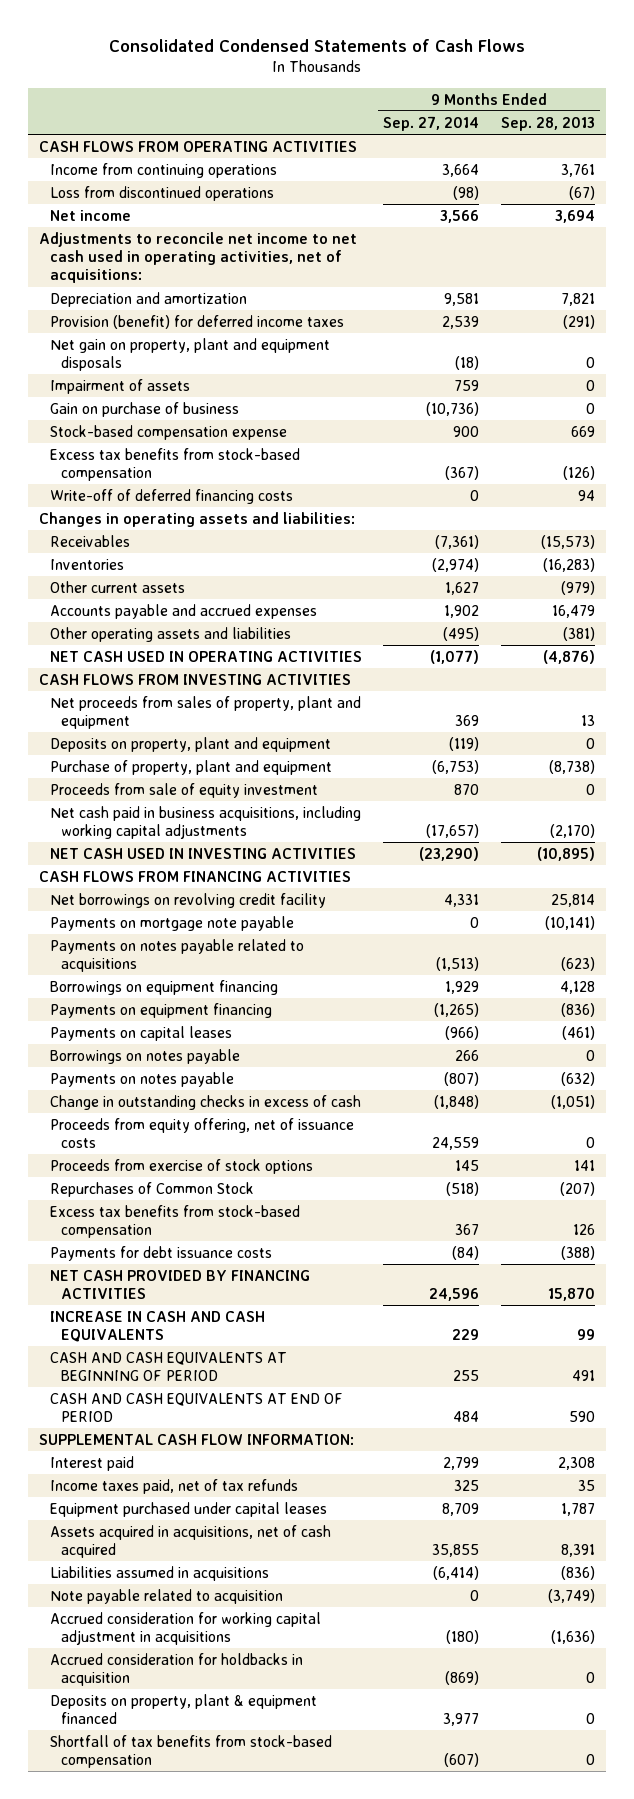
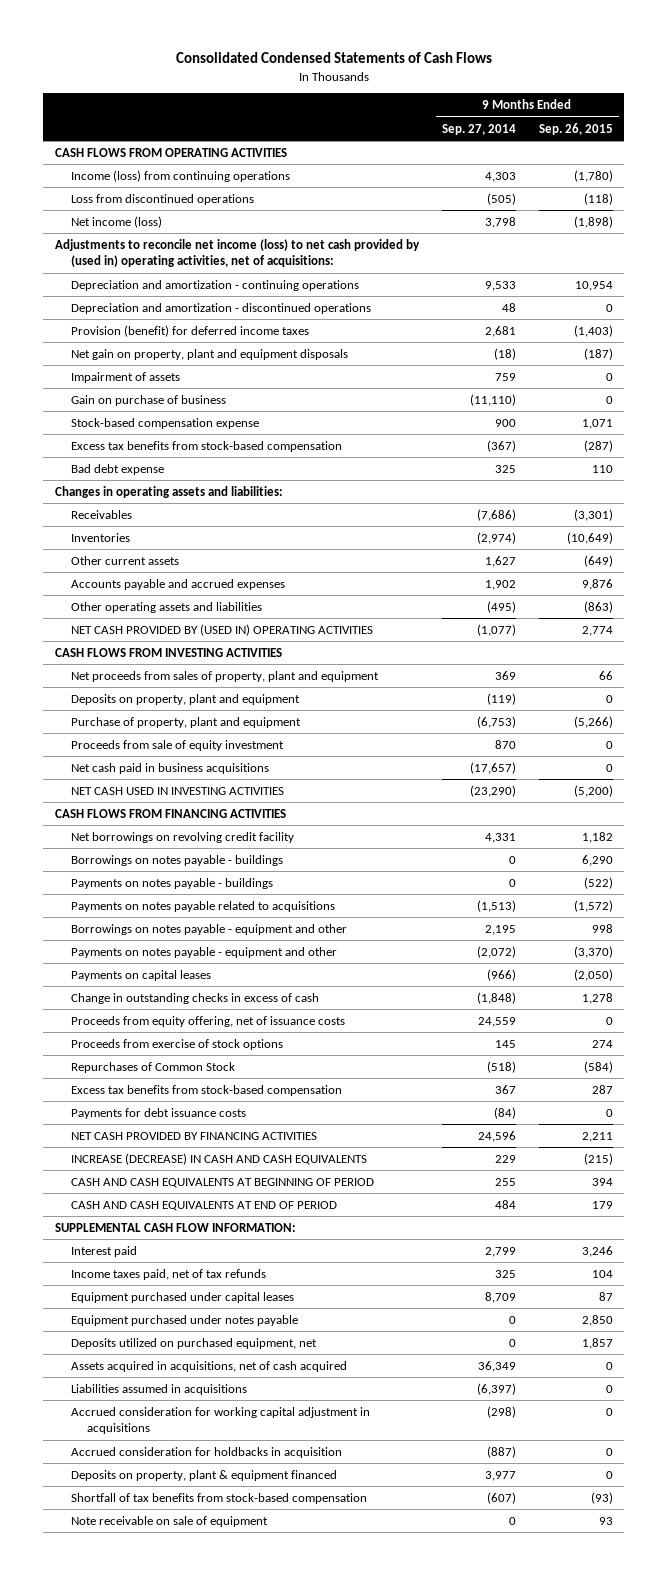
- | 9 Months Ended Sep. 27, 2014 | 9 Months Ended Sep. 28, 2013
+ | 9 Months Ended Sep. 27, 2014 | 9 Months Ended Sep. 26, 2015
- Income from continuing operations | 3,664 | 3,761
- Loss from discontinued operations | (98) | (67)
- Net income | 3,566 | 3,694
- Adjustments to reconcile net income to net cash used in operating activities, net of acquisitions:
- Depreciation and amortization | 9,581 | 7,821
- Provision (benefit) for deferred income taxes | 2,539 | (291)
+ Income (loss) from continuing operations | 4,303 | (1,780)
+ Loss from discontinued operations | (505) | (118)
+ Net income (loss) | 3,798 | (1,898)
+ Adjustments to reconcile net income (loss) to net cash provided by (used in) operating activities, net of acquisitions:
+ Depreciation and amortization - continuing operations | 9,533 | 10,954
+ Depreciation and amortization - discontinued operations | 48 | 0
+ Provision (benefit) for deferred income taxes | 2,681 | (1,403)
- Gain on purchase of business | (10,736) | 0
+ Gain on purchase of business | (11,110) | 0
- Write-off of deferred financing costs | 0 | 94
+ Bad debt expense | 325 | 110
- Receivables | (7,361) | (15,573)
+ Receivables | (7,686) | (3,301)
- NET CASH USED IN OPERATING ACTIVITIES | (1,077) | (4,876)
+ NET CASH PROVIDED BY (USED IN) OPERATING ACTIVITIES | (1,077) | 2,774
- Net cash paid in business acquisitions, including working capital adjustments | (17,657) | (2,170)
+ Net cash paid in business acquisitions | (17,657) | 0
- Payments on mortgage note payable | 0 | (10,141)
+ Borrowings on notes payable - buildings | 0 | 6,290
+ Payments on notes payable - buildings | 0 | (522)
- Borrowings on equipment financing | 1,929 | 4,128
- Payments on equipment financing | (1,265) | (836)
+ Borrowings on notes payable - equipment and other | 2,195 | 998
+ Payments on notes payable - equipment and other | (2,072) | (3,370)
- Borrowings on notes payable | 266 | 0
- Payments on notes payable | (807) | (632)
- INCREASE IN CASH AND CASH EQUIVALENTS | 229 | 99
+ INCREASE (DECREASE) IN CASH AND CASH EQUIVALENTS | 229 | (215)
- Assets acquired in acquisitions, net of cash acquired | 35,855 | 8,391
- Liabilities assumed in acquisitions | (6,414) | (836)
- Note payable related to acquisition | 0 | (3,749)
- Accrued consideration for working capital adjustment in acquisitions | (180) | (1,636)
- Accrued consideration for holdbacks in acquisition | (869) | 0
+ Equipment purchased under notes payable | 0 | 2,850
+ Deposits utilized on purchased equipment, net | 0 | 1,857
+ Assets acquired in acquisitions, net of cash acquired | 36,349 | 0
+ Liabilities assumed in acquisitions | (6,397) | 0
+ Accrued consideration for working capital adjustment in acquisitions | (298) | 0
+ Accrued consideration for holdbacks in acquisition | (887) | 0
+ Note receivable on sale of equipment | 0 | 93

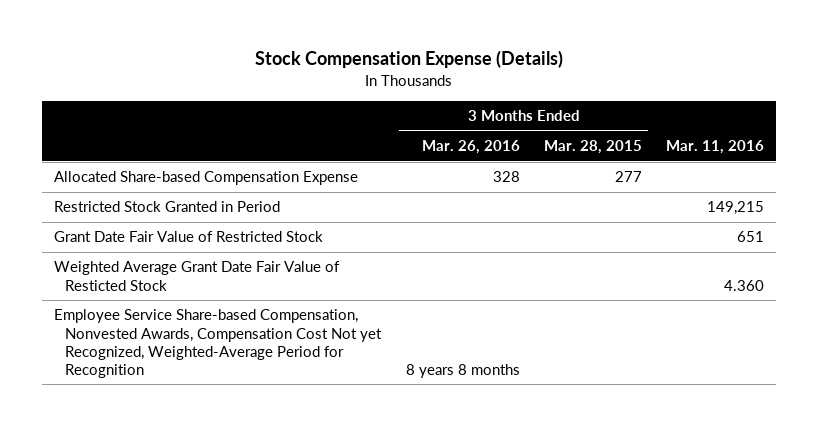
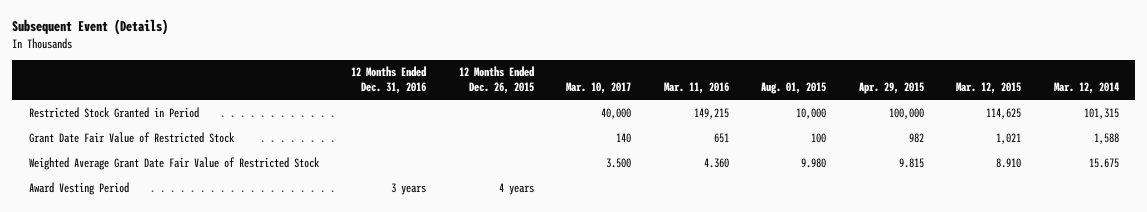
- Stock Compensation Expense (Details)
+ Subsequent Event (Details)
- | 3 Months Ended Mar. 26, 2016 | 3 Months Ended Mar. 28, 2015 | Mar. 11, 2016
+ | 12 Months Ended Dec. 31, 2016 | 12 Months Ended Dec. 26, 2015 | Mar. 10, 2017 | Mar. 11, 2016 | Aug. 01, 2015 | Apr. 29, 2015 | Mar. 12, 2015 | Mar. 12, 2014
- Allocated Share-based Compensation Expense | 328 | 277 |
- Weighted Average Grant Date Fair Value of Resticted Stock | | | 4.360
- Employee Service Share-based Compensation, Nonvested Awards, Compensation Cost Not yet Recognized, Weighted-Average Period for Recognition | 8 years 8 months | |
+ Weighted Average Grant Date Fair Value of Restricted Stock | | | 3.500 | 4.360 | 9.980 | 9.815 | 8.910 | 15.675
+ Award Vesting Period | 3 years | 4 years | | | | | |

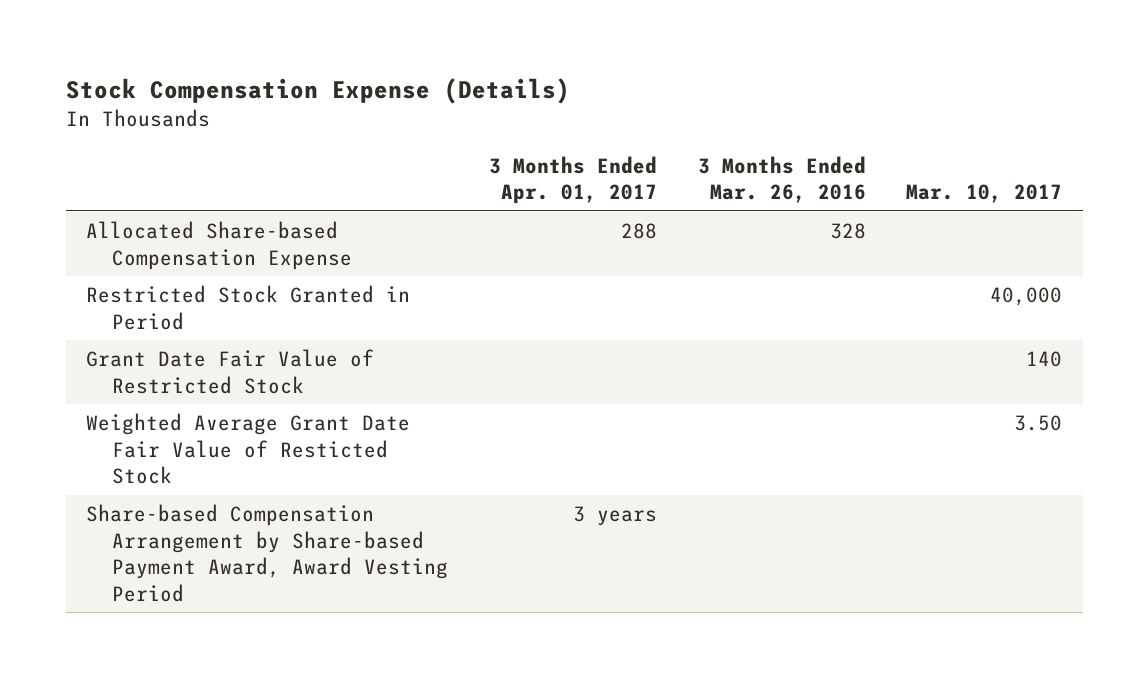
- Subsequent Event (Details)
+ Stock Compensation Expense (Details)
- | 12 Months Ended Dec. 31, 2016 | 12 Months Ended Dec. 26, 2015 | Mar. 10, 2017 | Mar. 11, 2016 | Aug. 01, 2015 | Apr. 29, 2015 | Mar. 12, 2015 | Mar. 12, 2014
+ | 3 Months Ended Apr. 01, 2017 | 3 Months Ended Mar. 26, 2016 | Mar. 10, 2017
+ Allocated Share-based Compensation Expense | 288 | 328 |
- Weighted Average Grant Date Fair Value of Restricted Stock | | | 3.500 | 4.360 | 9.980 | 9.815 | 8.910 | 15.675
- Award Vesting Period | 3 years | 4 years | | | | | |
+ Weighted Average Grant Date Fair Value of Resticted Stock | | | 3.50
+ Share-based Compensation Arrangement by Share-based Payment Award, Award Vesting Period | 3 years | |

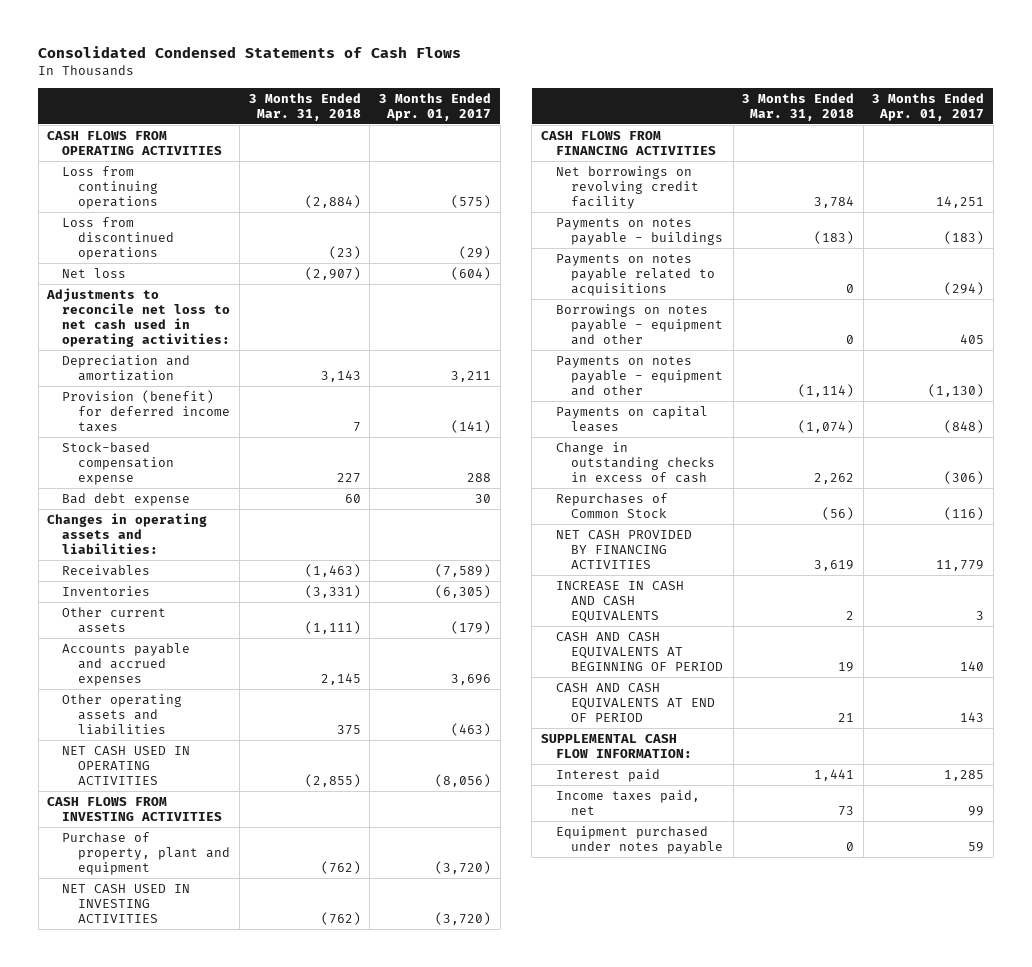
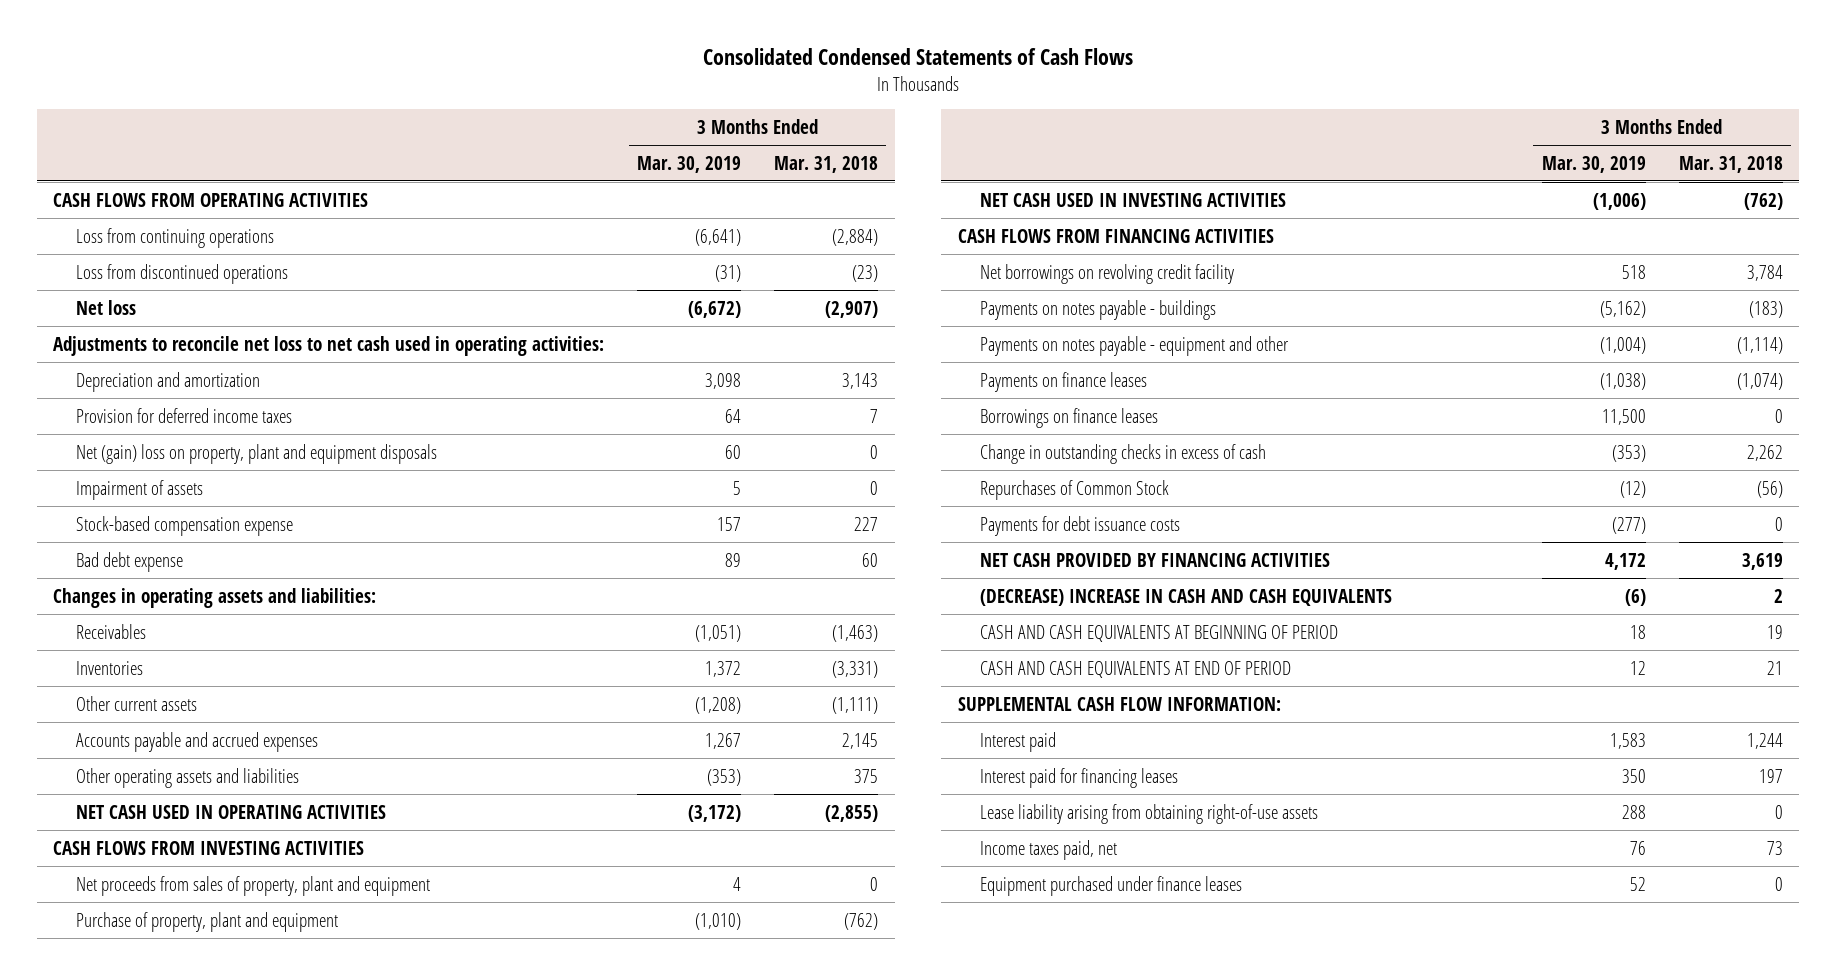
- | 3 Months Ended Mar. 31, 2018 | 3 Months Ended Apr. 01, 2017
+ | 3 Months Ended Mar. 30, 2019 | 3 Months Ended Mar. 31, 2018
- Provision (benefit) for deferred income taxes | 7 | (141)
+ Provision for deferred income taxes | 64 | 7
+ Net (gain) loss on property, plant and equipment disposals | 60 | 0
+ Impairment of assets | 5 | 0
+ Net proceeds from sales of property, plant and equipment | 4 | 0
- Payments on notes payable related to acquisitions | 0 | (294)
- Borrowings on notes payable - equipment and other | 0 | 405
- Payments on capital leases | (1,074) | (848)
+ Payments on finance leases | (1,038) | (1,074)
+ Borrowings on finance leases | 11,500 | 0
+ Payments for debt issuance costs | (277) | 0
- INCREASE IN CASH AND CASH EQUIVALENTS | 2 | 3
+ (DECREASE) INCREASE IN CASH AND CASH EQUIVALENTS | (6) | 2
- Interest paid | 1,441 | 1,285
+ Interest paid | 1,583 | 1,244
+ Interest paid for financing leases | 350 | 197
+ Lease liability arising from obtaining right-of-use assets | 288 | 0
- Equipment purchased under notes payable | 0 | 59
+ Equipment purchased under finance leases | 52 | 0

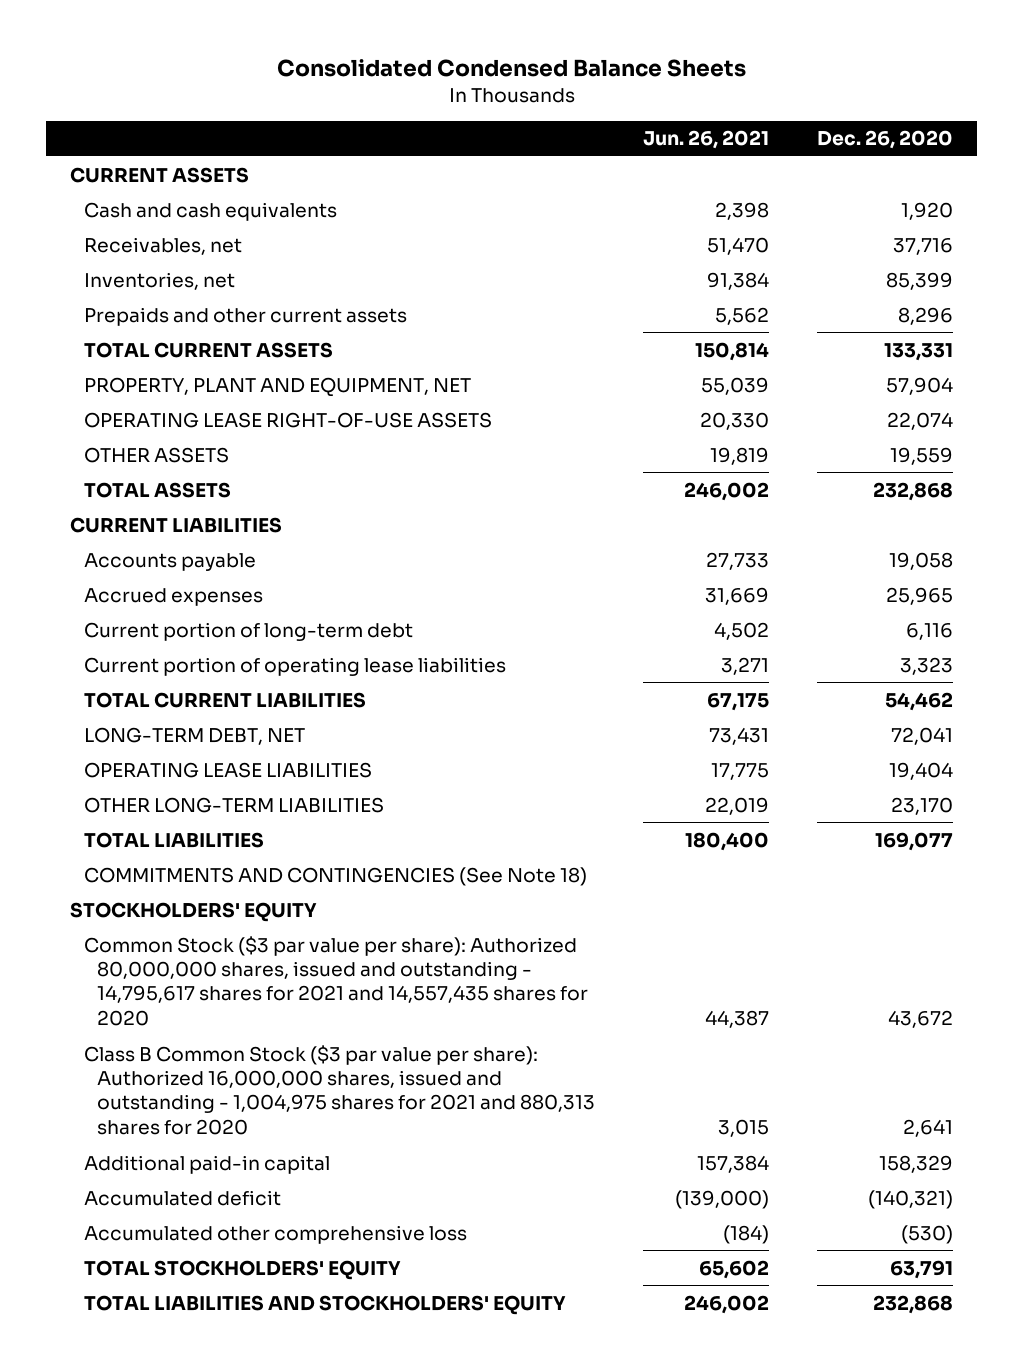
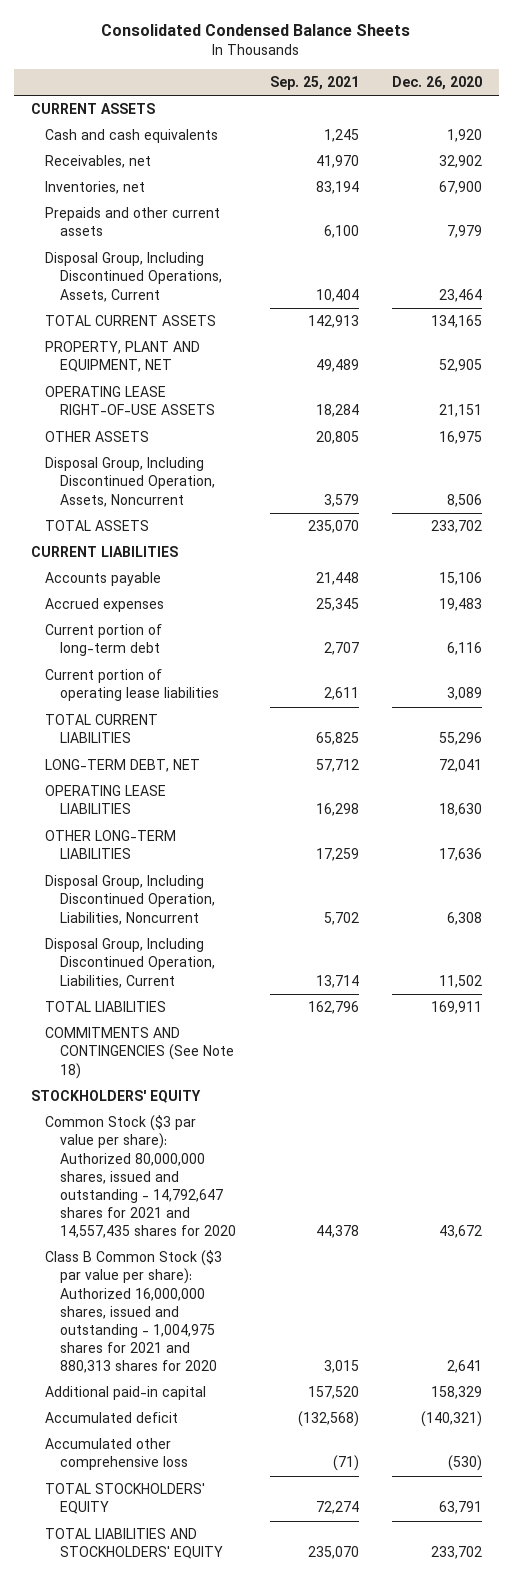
- | Jun. 26, 2021 | Dec. 26, 2020
+ | Sep. 25, 2021 | Dec. 26, 2020
- Receivables, net | 51,470 | 37,716
- Inventories, net | 91,384 | 85,399
- Prepaids and other current assets | 5,562 | 8,296
- TOTAL CURRENT ASSETS | 150,814 | 133,331
- PROPERTY, PLANT AND EQUIPMENT, NET | 55,039 | 57,904
- OPERATING LEASE RIGHT-OF-USE ASSETS | 20,330 | 22,074
- OTHER ASSETS | 19,819 | 19,559
- TOTAL ASSETS | 246,002 | 232,868
+ Receivables, net | 41,970 | 32,902
+ Inventories, net | 83,194 | 67,900
+ Prepaids and other current assets | 6,100 | 7,979
+ Disposal Group, Including Discontinued Operations, Assets, Current | 10,404 | 23,464
+ TOTAL CURRENT ASSETS | 142,913 | 134,165
+ PROPERTY, PLANT AND EQUIPMENT, NET | 49,489 | 52,905
+ OPERATING LEASE RIGHT-OF-USE ASSETS | 18,284 | 21,151
+ OTHER ASSETS | 20,805 | 16,975
+ Disposal Group, Including Discontinued Operation, Assets, Noncurrent | 3,579 | 8,506
+ TOTAL ASSETS | 235,070 | 233,702
- Accounts payable | 27,733 | 19,058
- Accrued expenses | 31,669 | 25,965
+ Accounts payable | 21,448 | 15,106
+ Accrued expenses | 25,345 | 19,483
- Current portion of operating lease liabilities | 3,271 | 3,323
- TOTAL CURRENT LIABILITIES | 67,175 | 54,462
+ Current portion of operating lease liabilities | 2,611 | 3,089
+ TOTAL CURRENT LIABILITIES | 65,825 | 55,296
- OPERATING LEASE LIABILITIES | 17,775 | 19,404
- OTHER LONG-TERM LIABILITIES | 22,019 | 23,170
- TOTAL LIABILITIES | 180,400 | 169,077
+ OPERATING LEASE LIABILITIES | 16,298 | 18,630
+ OTHER LONG-TERM LIABILITIES | 17,259 | 17,636
+ Disposal Group, Including Discontinued Operation, Liabilities, Noncurrent | 5,702 | 6,308
+ Disposal Group, Including Discontinued Operation, Liabilities, Current | 13,714 | 11,502
+ TOTAL LIABILITIES | 162,796 | 169,911
- Common Stock ($3 par value per share): Authorized 80,000,000 shares, issued and outstanding - 14,795,617 shares for 2021 and 14,557,435 shares for 2020 | 44,387 | 43,672
+ Common Stock ($3 par value per share): Authorized 80,000,000 shares, issued and outstanding - 14,792,647 shares for 2021 and 14,557,435 shares for 2020 | 44,378 | 43,672
- TOTAL LIABILITIES AND STOCKHOLDERS' EQUITY | 246,002 | 232,868
+ TOTAL LIABILITIES AND STOCKHOLDERS' EQUITY | 235,070 | 233,702

